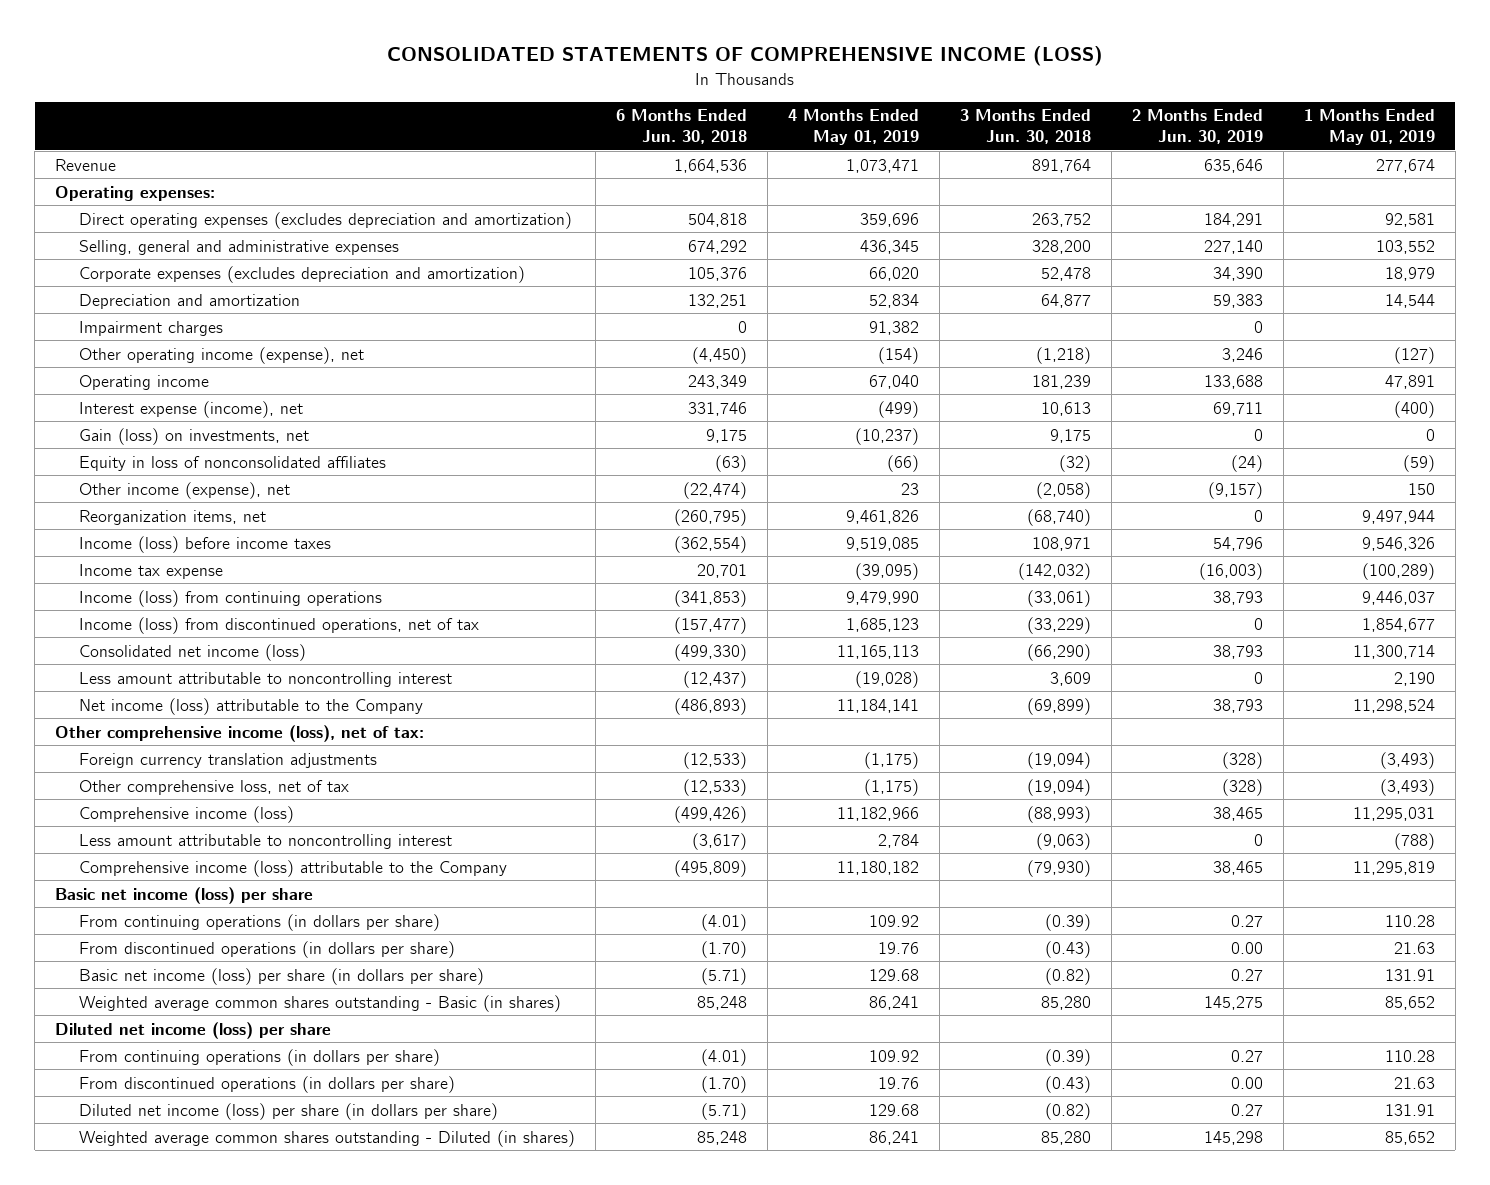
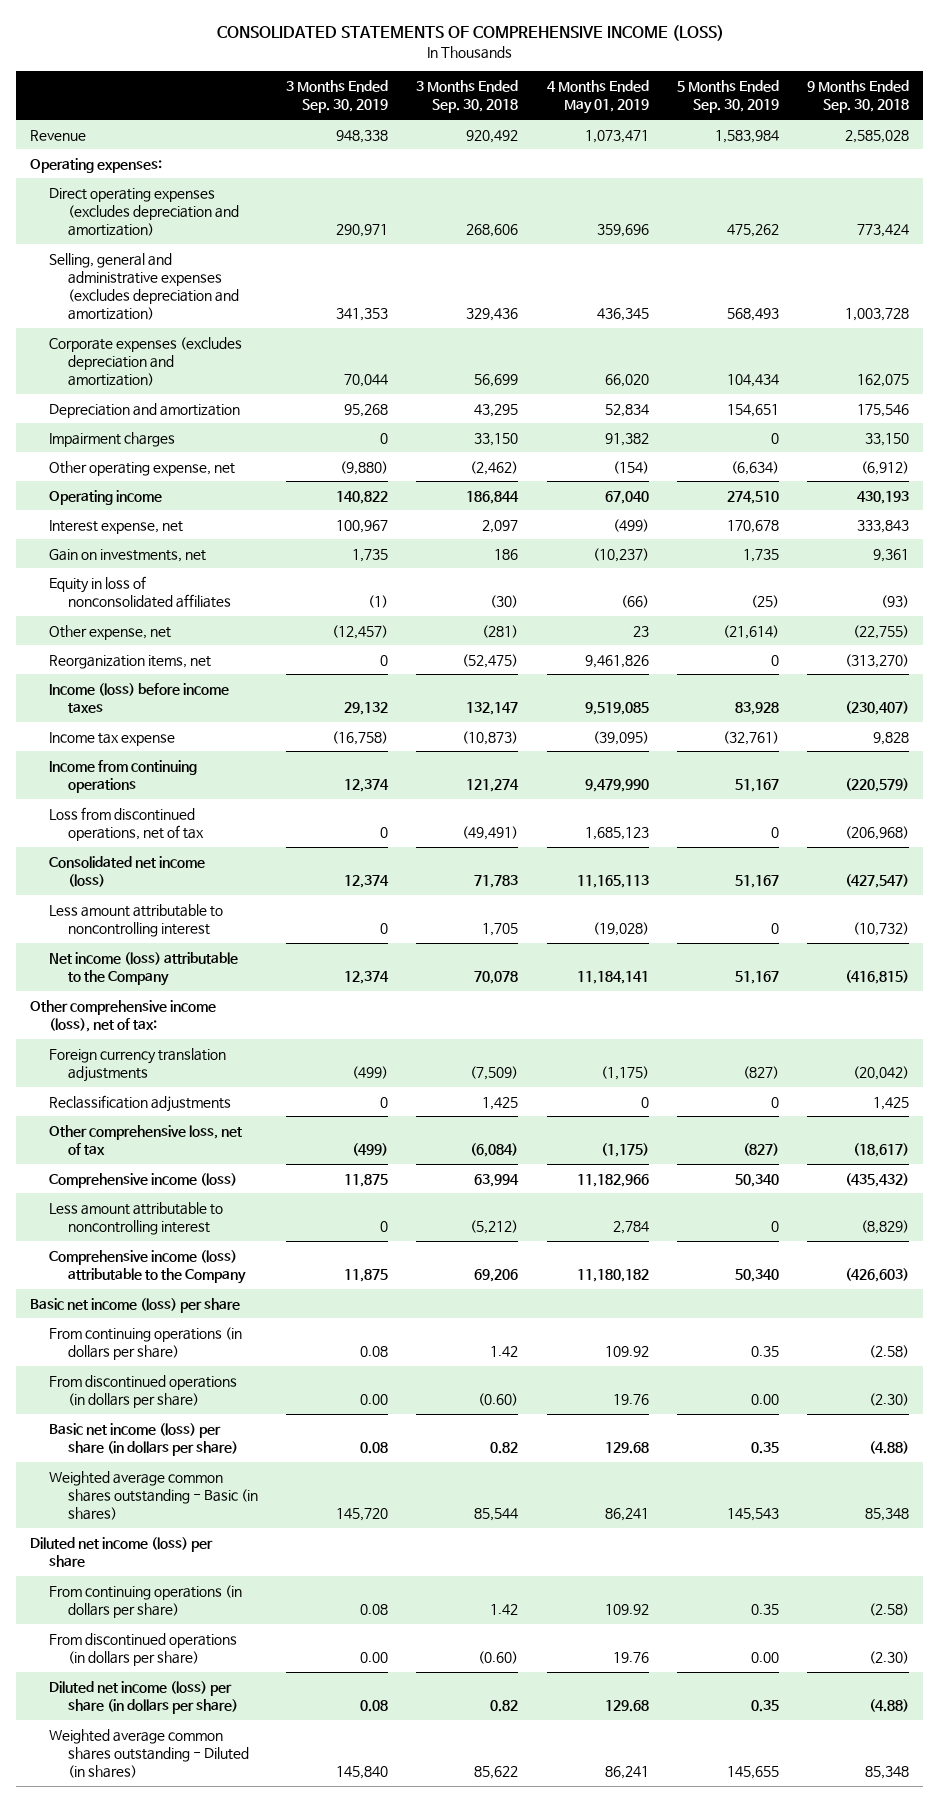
- | 6 Months Ended Jun. 30, 2018 | 4 Months Ended May 01, 2019 | 3 Months Ended Jun. 30, 2018 | 2 Months Ended Jun. 30, 2019 | 1 Months Ended May 01, 2019
+ | 3 Months Ended Sep. 30, 2019 | 3 Months Ended Sep. 30, 2018 | 4 Months Ended May 01, 2019 | 5 Months Ended Sep. 30, 2019 | 9 Months Ended Sep. 30, 2018
- Selling, general and administrative expenses | 674,292 | 436,345 | 328,200 | 227,140 | 103,552
+ Selling, general and administrative expenses (excludes depreciation and amortization) | 341,353 | 329,436 | 436,345 | 568,493 | 1,003,728
- Other operating income (expense), net | (4,450) | (154) | (1,218) | 3,246 | (127)
+ Other operating expense, net | (9,880) | (2,462) | (154) | (6,634) | (6,912)
- Interest expense (income), net | 331,746 | (499) | 10,613 | 69,711 | (400)
- Gain (loss) on investments, net | 9,175 | (10,237) | 9,175 | 0 | 0
+ Interest expense, net | 100,967 | 2,097 | (499) | 170,678 | 333,843
+ Gain on investments, net | 1,735 | 186 | (10,237) | 1,735 | 9,361
- Other income (expense), net | (22,474) | 23 | (2,058) | (9,157) | 150
+ Other expense, net | (12,457) | (281) | 23 | (21,614) | (22,755)
- Income (loss) from continuing operations | (341,853) | 9,479,990 | (33,061) | 38,793 | 9,446,037
- Income (loss) from discontinued operations, net of tax | (157,477) | 1,685,123 | (33,229) | 0 | 1,854,677
+ Income from continuing operations | 12,374 | 121,274 | 9,479,990 | 51,167 | (220,579)
+ Loss from discontinued operations, net of tax | 0 | (49,491) | 1,685,123 | 0 | (206,968)
+ Reclassification adjustments | 0 | 1,425 | 0 | 0 | 1,425

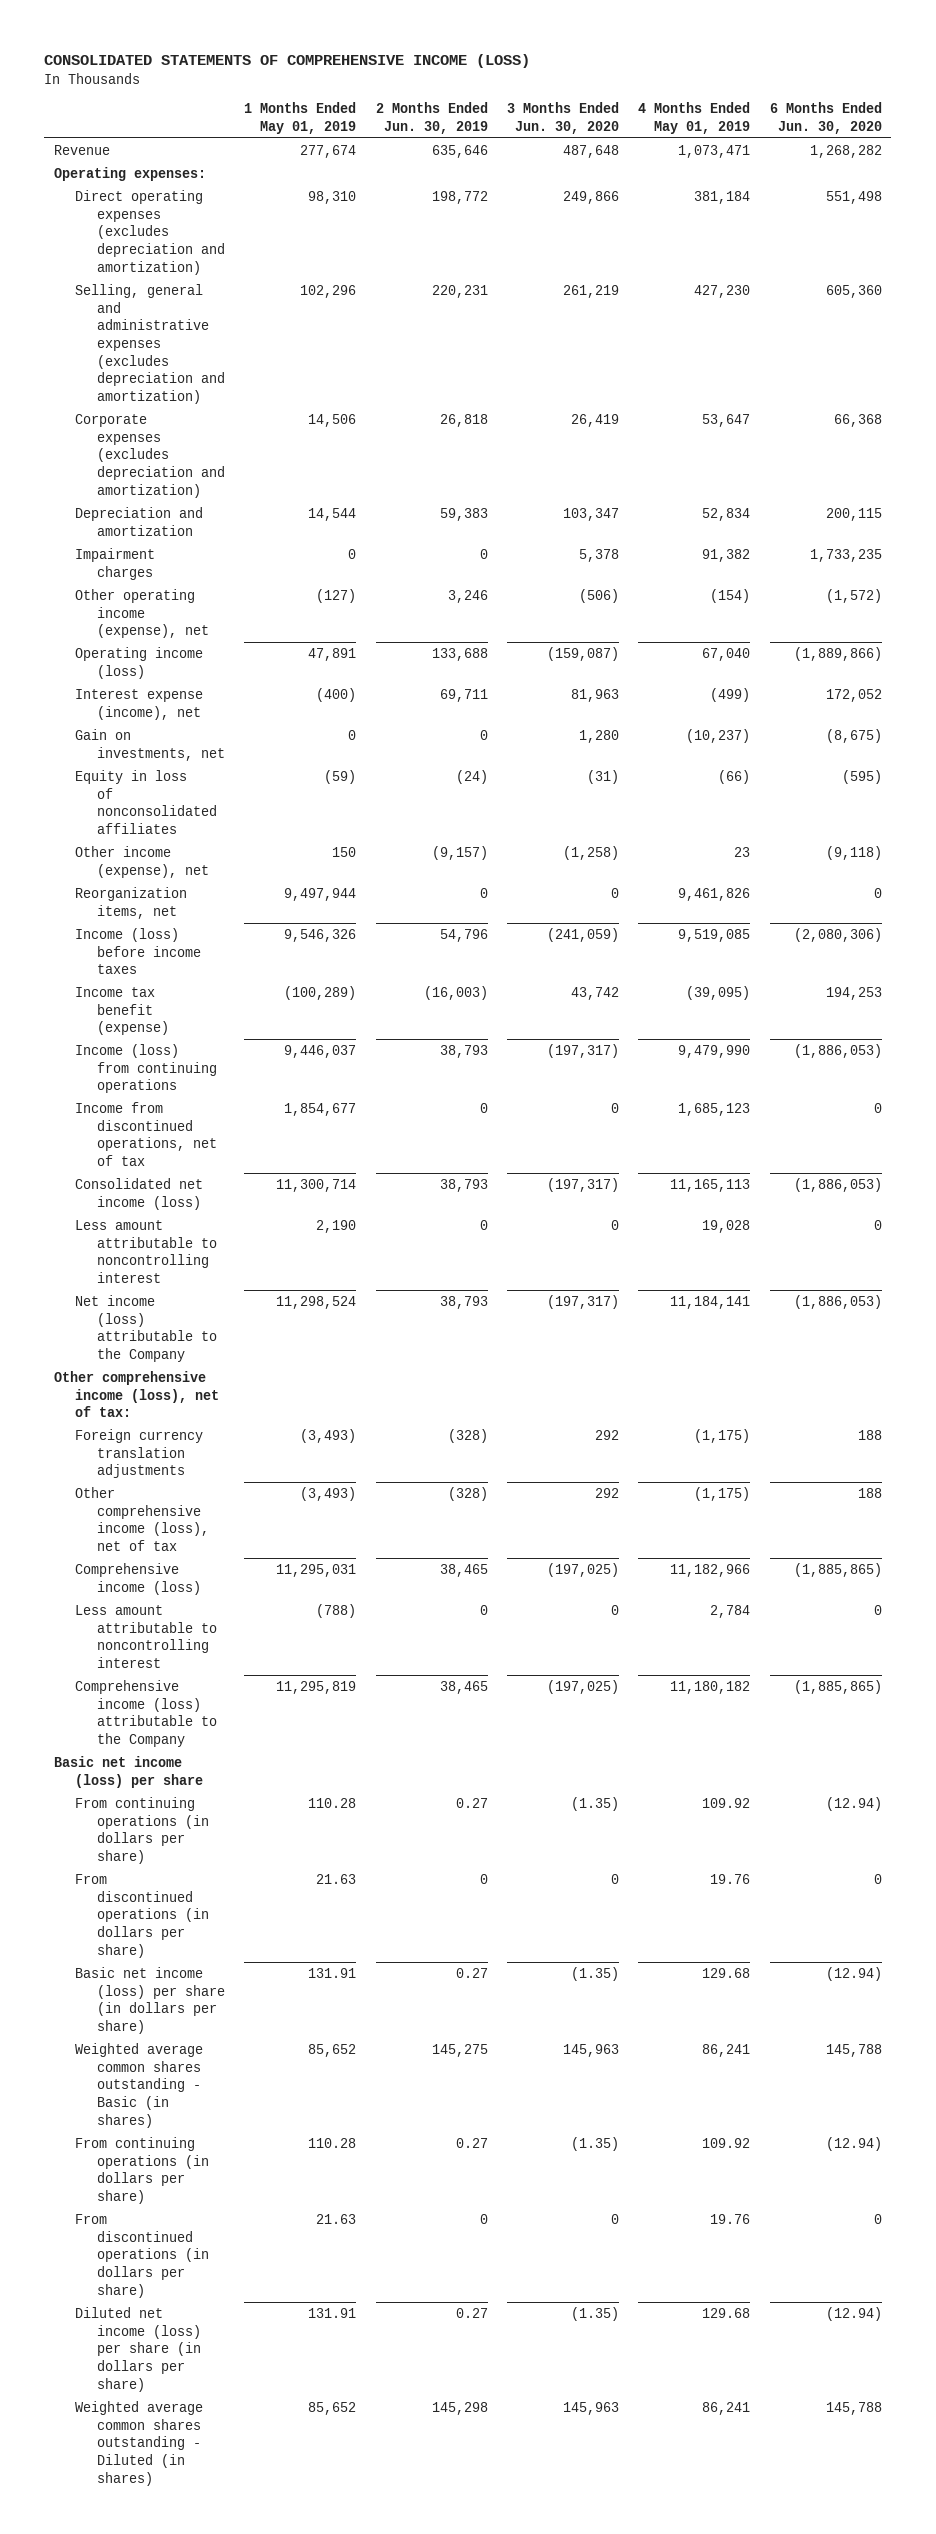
- | 3 Months Ended Sep. 30, 2019 | 3 Months Ended Sep. 30, 2018 | 4 Months Ended May 01, 2019 | 5 Months Ended Sep. 30, 2019 | 9 Months Ended Sep. 30, 2018
+ | 1 Months Ended May 01, 2019 | 2 Months Ended Jun. 30, 2019 | 3 Months Ended Jun. 30, 2020 | 4 Months Ended May 01, 2019 | 6 Months Ended Jun. 30, 2020
- Direct operating expenses (excludes depreciation and amortization) | 290,971 | 268,606 | 359,696 | 475,262 | 773,424
- Selling, general and administrative expenses (excludes depreciation and amortization) | 341,353 | 329,436 | 436,345 | 568,493 | 1,003,728
- Corporate expenses (excludes depreciation and amortization) | 70,044 | 56,699 | 66,020 | 104,434 | 162,075
+ Direct operating expenses (excludes depreciation and amortization) | 98,310 | 198,772 | 249,866 | 381,184 | 551,498
+ Selling, general and administrative expenses (excludes depreciation and amortization) | 102,296 | 220,231 | 261,219 | 427,230 | 605,360
+ Corporate expenses (excludes depreciation and amortization) | 14,506 | 26,818 | 26,419 | 53,647 | 66,368
- Other operating expense, net | (9,880) | (2,462) | (154) | (6,634) | (6,912)
- Operating income | 140,822 | 186,844 | 67,040 | 274,510 | 430,193
- Interest expense, net | 100,967 | 2,097 | (499) | 170,678 | 333,843
+ Other operating income (expense), net | (127) | 3,246 | (506) | (154) | (1,572)
+ Operating income (loss) | 47,891 | 133,688 | (159,087) | 67,040 | (1,889,866)
+ Interest expense (income), net | (400) | 69,711 | 81,963 | (499) | 172,052
- Other expense, net | (12,457) | (281) | 23 | (21,614) | (22,755)
+ Other income (expense), net | 150 | (9,157) | (1,258) | 23 | (9,118)
- Income tax expense | (16,758) | (10,873) | (39,095) | (32,761) | 9,828
- Income from continuing operations | 12,374 | 121,274 | 9,479,990 | 51,167 | (220,579)
- Loss from discontinued operations, net of tax | 0 | (49,491) | 1,685,123 | 0 | (206,968)
+ Income tax benefit (expense) | (100,289) | (16,003) | 43,742 | (39,095) | 194,253
+ Income (loss) from continuing operations | 9,446,037 | 38,793 | (197,317) | 9,479,990 | (1,886,053)
+ Income from discontinued operations, net of tax | 1,854,677 | 0 | 0 | 1,685,123 | 0
- Less amount attributable to noncontrolling interest | 0 | 1,705 | (19,028) | 0 | (10,732)
+ Less amount attributable to noncontrolling interest | 2,190 | 0 | 0 | 19,028 | 0
- Reclassification adjustments | 0 | 1,425 | 0 | 0 | 1,425
- Other comprehensive loss, net of tax | (499) | (6,084) | (1,175) | (827) | (18,617)
+ Other comprehensive income (loss), net of tax | (3,493) | (328) | 292 | (1,175) | 188
- Diluted net income (loss) per share

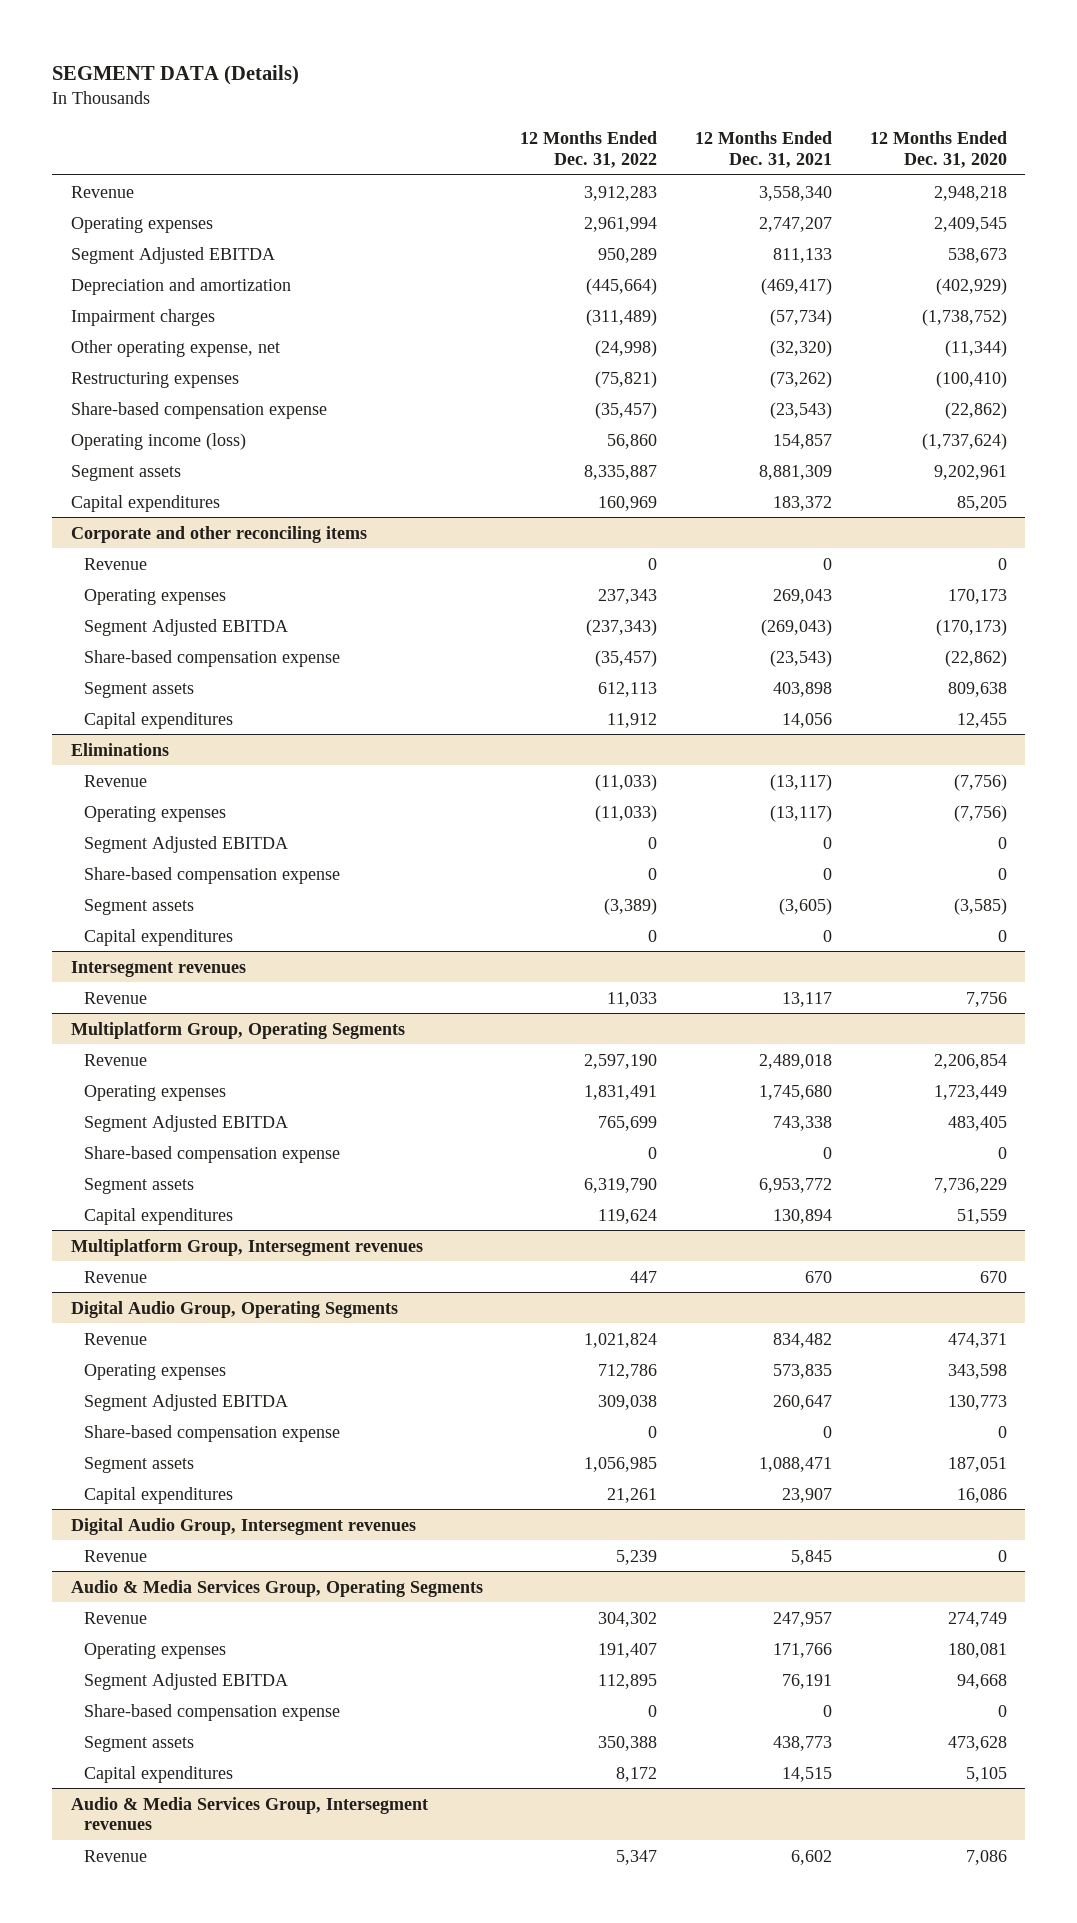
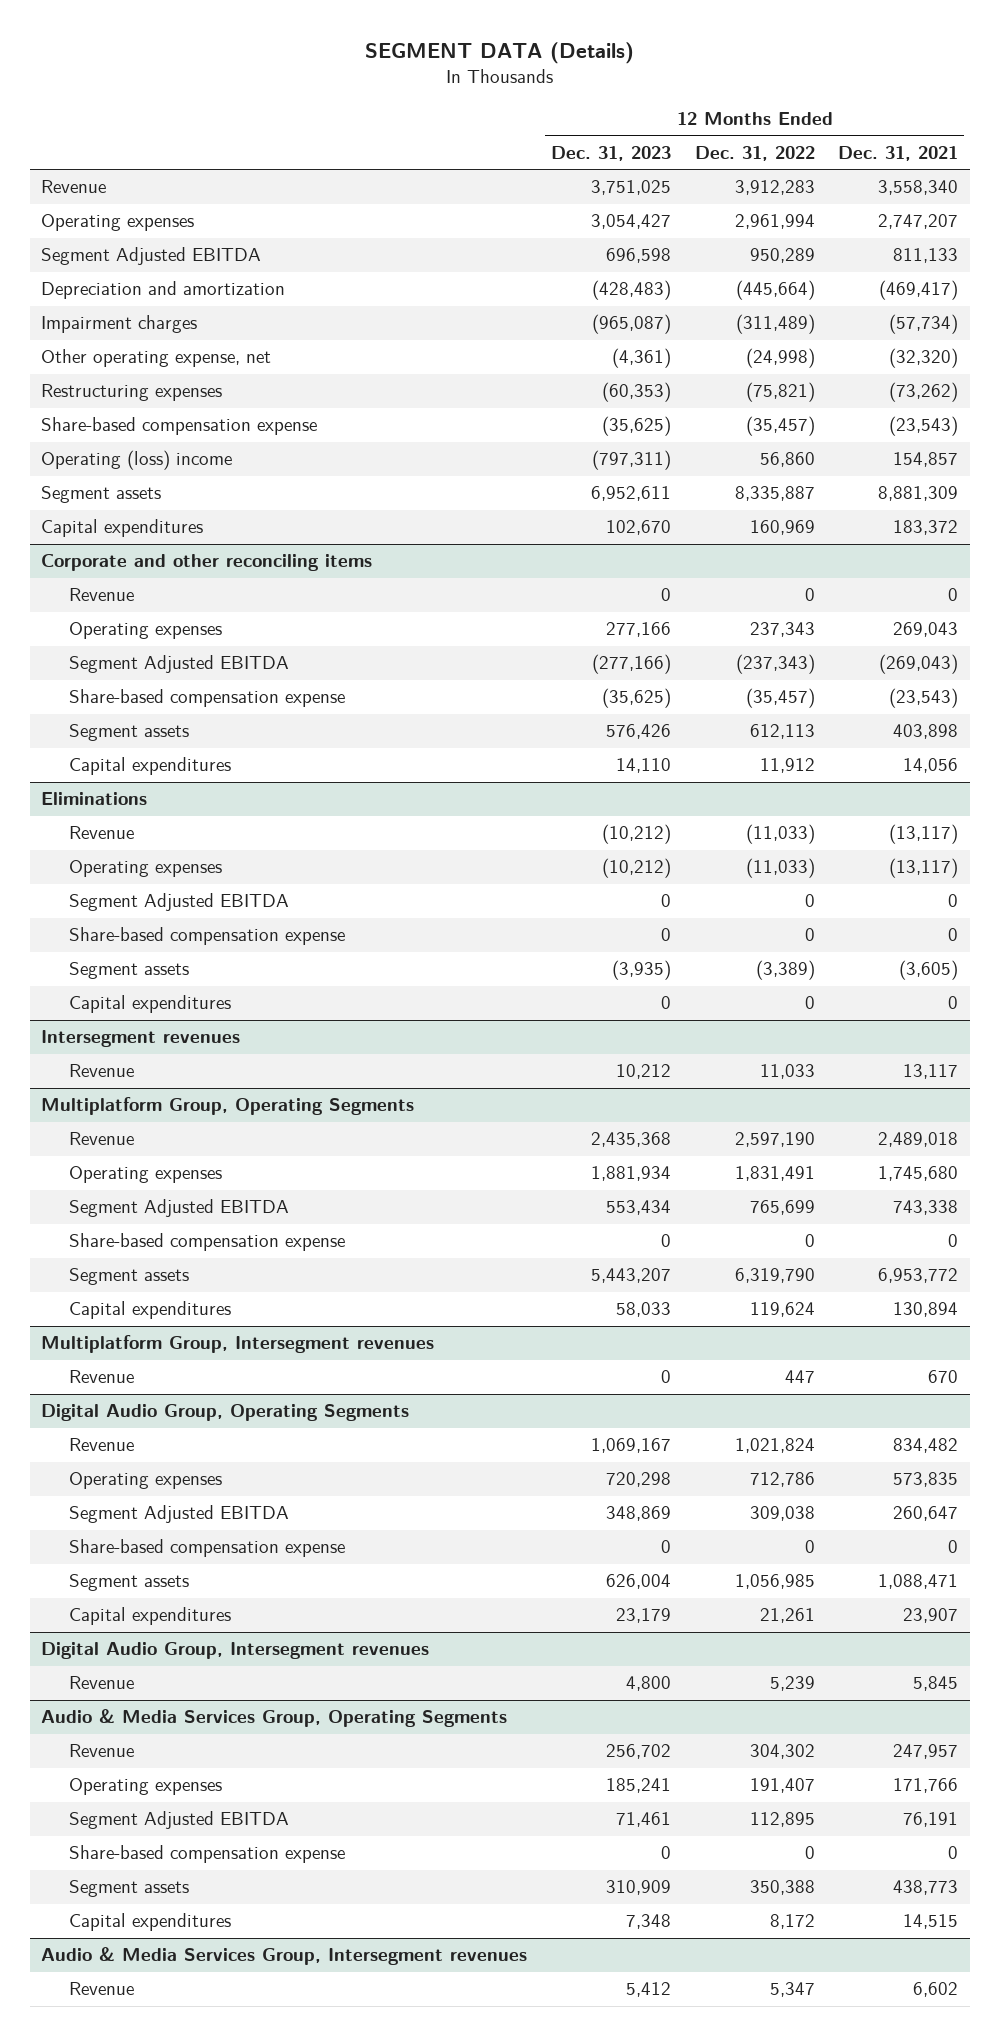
- | 12 Months Ended Dec. 31, 2022 | 12 Months Ended Dec. 31, 2021 | 12 Months Ended Dec. 31, 2020
+ | 12 Months Ended Dec. 31, 2023 | 12 Months Ended Dec. 31, 2022 | 12 Months Ended Dec. 31, 2021
- Operating income (loss) | 56,860 | 154,857 | (1,737,624)
+ Operating (loss) income | (797,311) | 56,860 | 154,857

